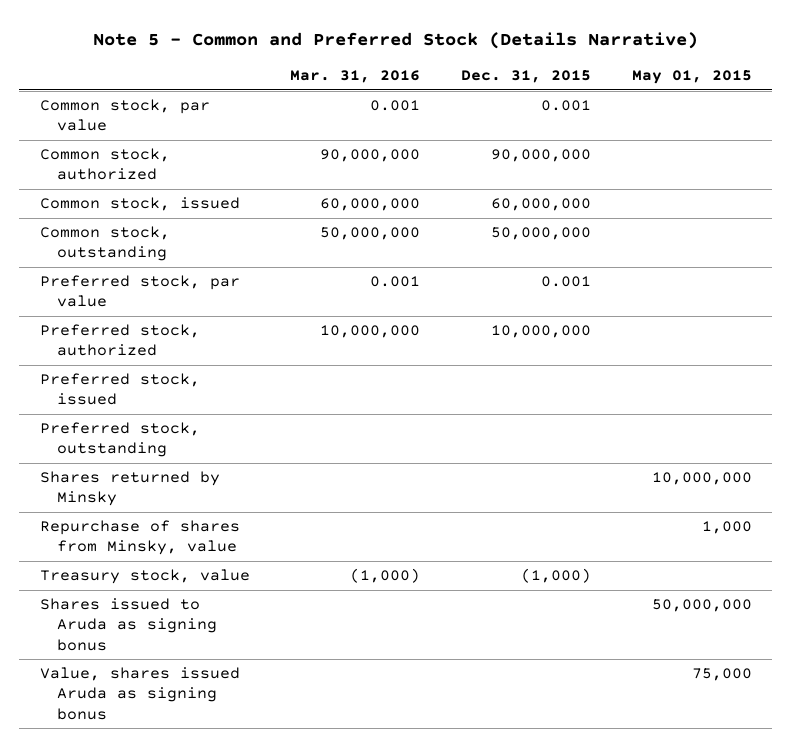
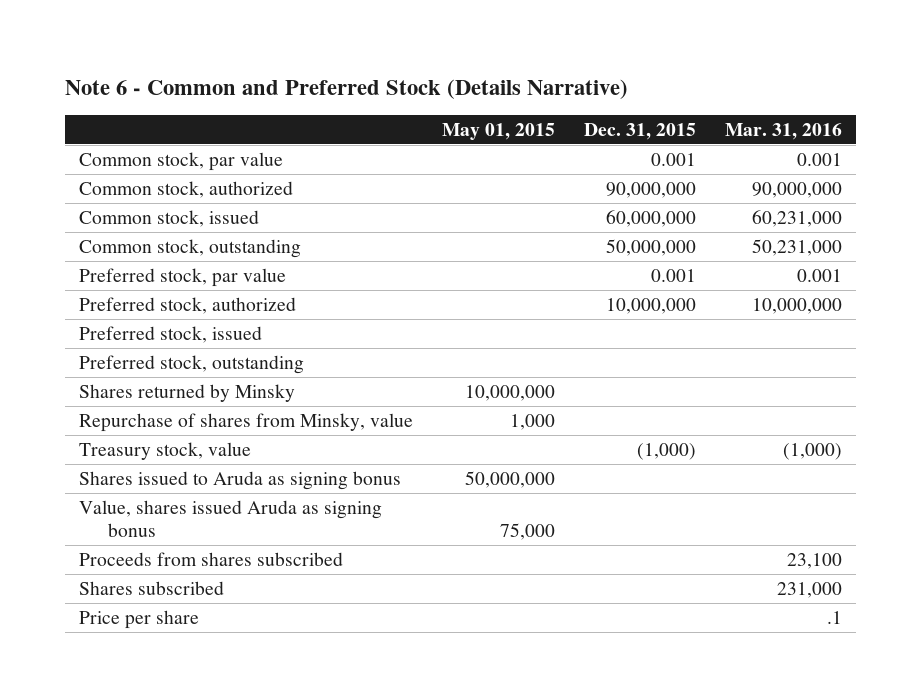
- Note 5 - Common and Preferred Stock (Details Narrative)
+ Note 6 - Common and Preferred Stock (Details Narrative)
- | Mar. 31, 2016 | Dec. 31, 2015 | May 01, 2015
+ | May 01, 2015 | Dec. 31, 2015 | Mar. 31, 2016
- Common stock, issued | 60,000,000 | 60,000,000 |
- Common stock, outstanding | 50,000,000 | 50,000,000 |
+ Common stock, issued | | 60,000,000 | 60,231,000
+ Common stock, outstanding | | 50,000,000 | 50,231,000
+ Proceeds from shares subscribed | | | 23,100
+ Shares subscribed | | | 231,000
+ Price per share | | | .1

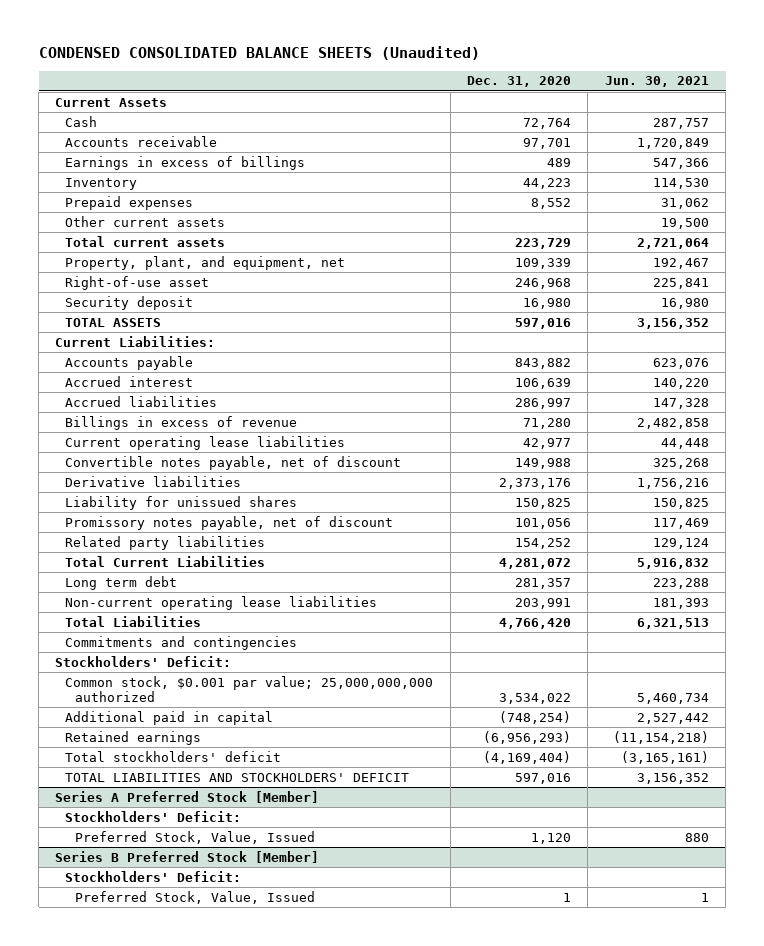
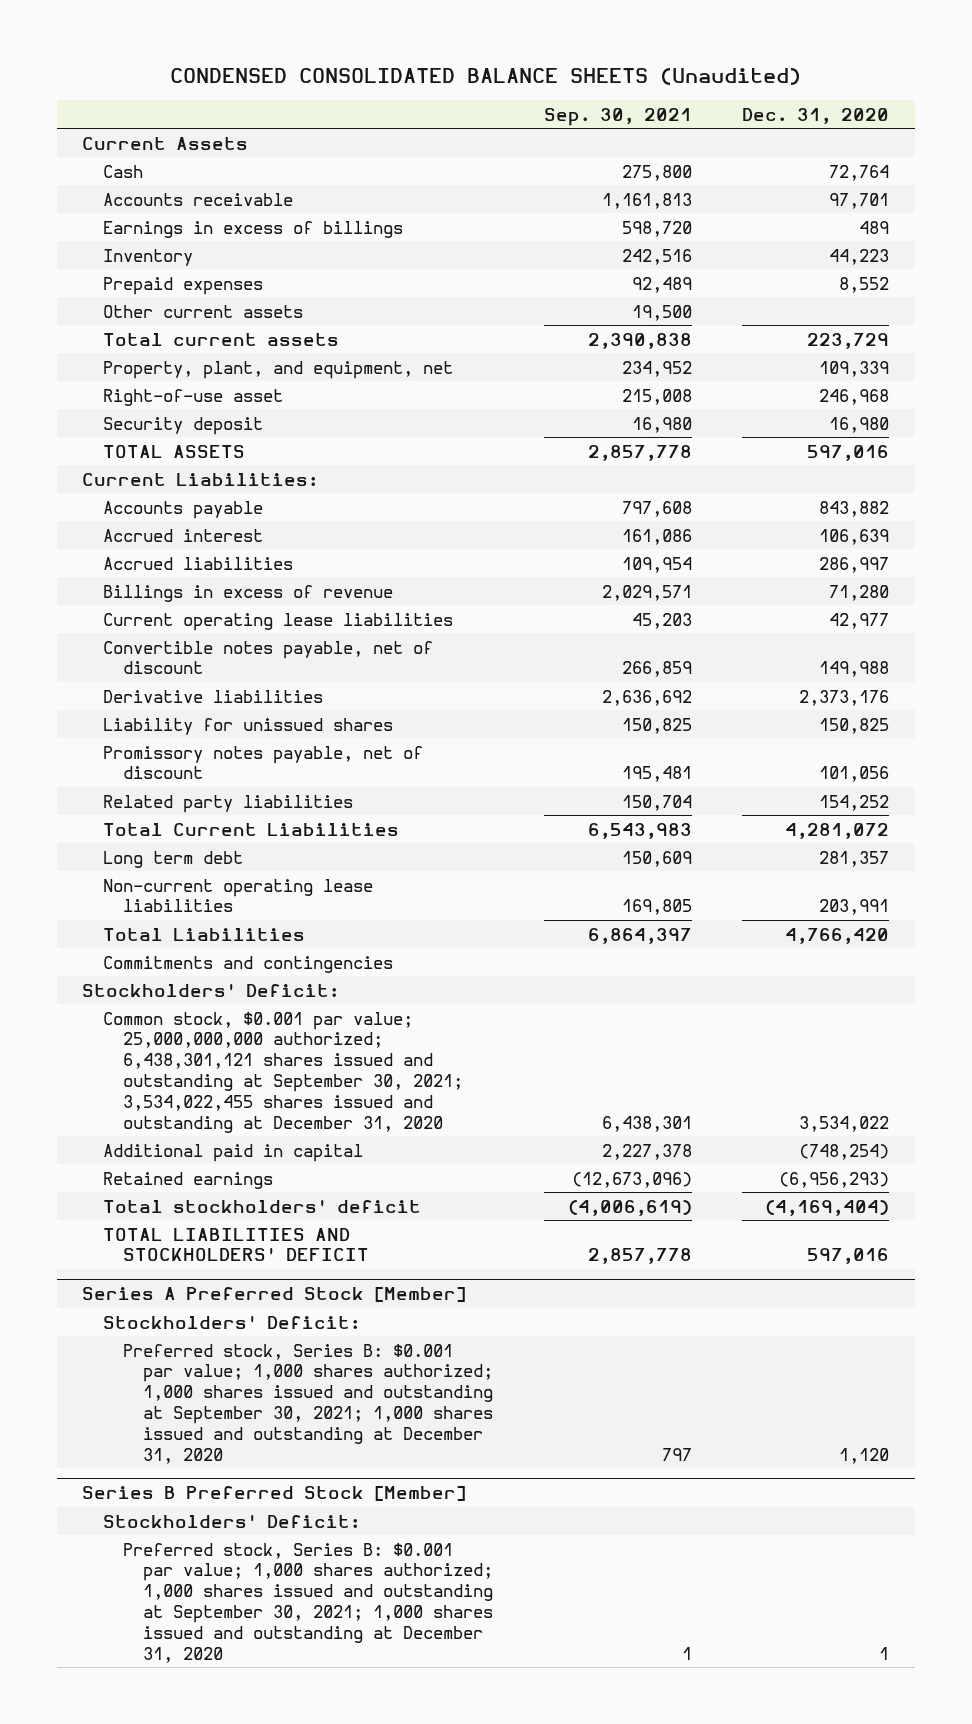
- | Dec. 31, 2020 | Jun. 30, 2021
+ | Sep. 30, 2021 | Dec. 31, 2020
- Common stock, $0.001 par value; 25,000,000,000 authorized | 3,534,022 | 5,460,734
+ Common stock, $0.001 par value; 25,000,000,000 authorized; 6,438,301,121 shares issued and outstanding at September 30, 2021; 3,534,022,455 shares issued and outstanding at December 31, 2020 | 6,438,301 | 3,534,022
@ Series A Preferred Stock [Member]
- Preferred Stock, Value, Issued | 1,120 | 880
+ Preferred stock, Series B: $0.001 par value; 1,000 shares authorized; 1,000 shares issued and outstanding at September 30, 2021; 1,000 shares issued and outstanding at December 31, 2020 | 797 | 1,120
@ Series B Preferred Stock [Member]
- Preferred Stock, Value, Issued | 1 | 1
+ Preferred stock, Series B: $0.001 par value; 1,000 shares authorized; 1,000 shares issued and outstanding at September 30, 2021; 1,000 shares issued and outstanding at December 31, 2020 | 1 | 1

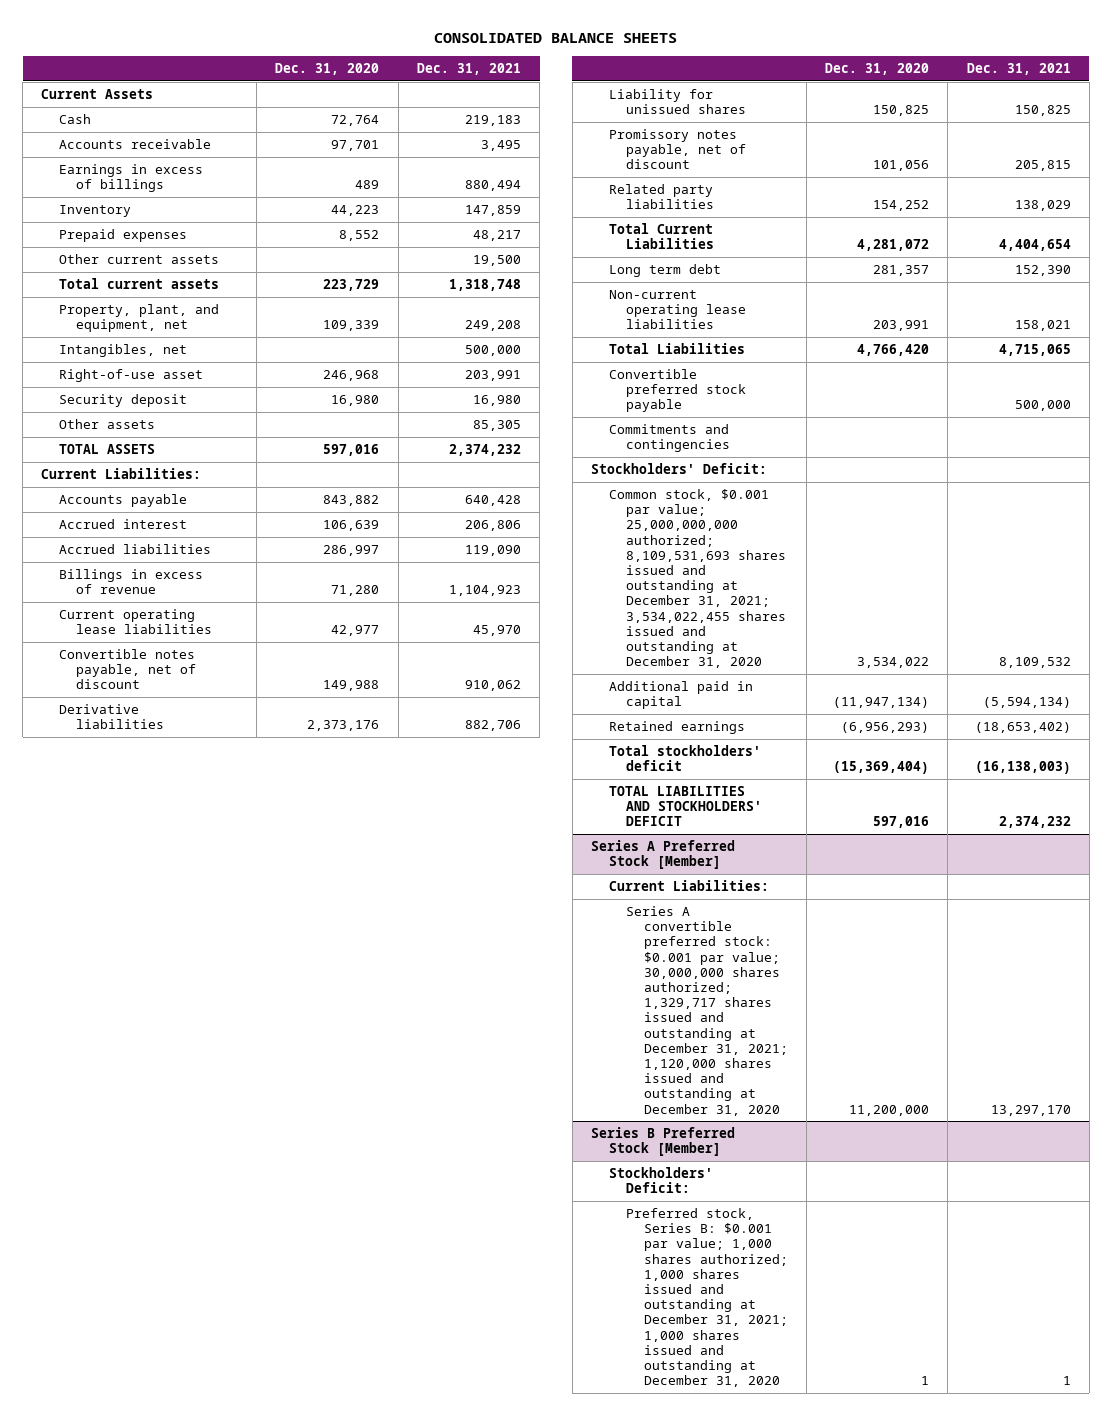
- CONDENSED CONSOLIDATED BALANCE SHEETS (Unaudited)
+ CONSOLIDATED BALANCE SHEETS
- | Sep. 30, 2021 | Dec. 31, 2020
+ | Dec. 31, 2020 | Dec. 31, 2021
+ Intangibles, net | | 500,000
+ Other assets | | 85,305
+ Convertible preferred stock payable | | 500,000
- Common stock, $0.001 par value; 25,000,000,000 authorized; 6,438,301,121 shares issued and outstanding at September 30, 2021; 3,534,022,455 shares issued and outstanding at December 31, 2020 | 6,438,301 | 3,534,022
- Additional paid in capital | 2,227,378 | (748,254)
+ Common stock, $0.001 par value; 25,000,000,000 authorized; 8,109,531,693 shares issued and outstanding at December 31, 2021; 3,534,022,455 shares issued and outstanding at December 31, 2020 | 3,534,022 | 8,109,532
+ Additional paid in capital | (11,947,134) | (5,594,134)
- Total stockholders' deficit | (4,006,619) | (4,169,404)
+ Total stockholders' deficit | (15,369,404) | (16,138,003)
@ Series A Preferred Stock [Member]
- Stockholders' Deficit:
- Preferred stock, Series B: $0.001 par value; 1,000 shares authorized; 1,000 shares issued and outstanding at September 30, 2021; 1,000 shares issued and outstanding at December 31, 2020 | 797 | 1,120
+ Current Liabilities:
+ Series A convertible preferred stock: $0.001 par value; 30,000,000 shares authorized; 1,329,717 shares issued and outstanding at December 31, 2021; 1,120,000 shares issued and outstanding at December 31, 2020 | 11,200,000 | 13,297,170
@ Series B Preferred Stock [Member]
- Preferred stock, Series B: $0.001 par value; 1,000 shares authorized; 1,000 shares issued and outstanding at September 30, 2021; 1,000 shares issued and outstanding at December 31, 2020 | 1 | 1
+ Preferred stock, Series B: $0.001 par value; 1,000 shares authorized; 1,000 shares issued and outstanding at December 31, 2021; 1,000 shares issued and outstanding at December 31, 2020 | 1 | 1

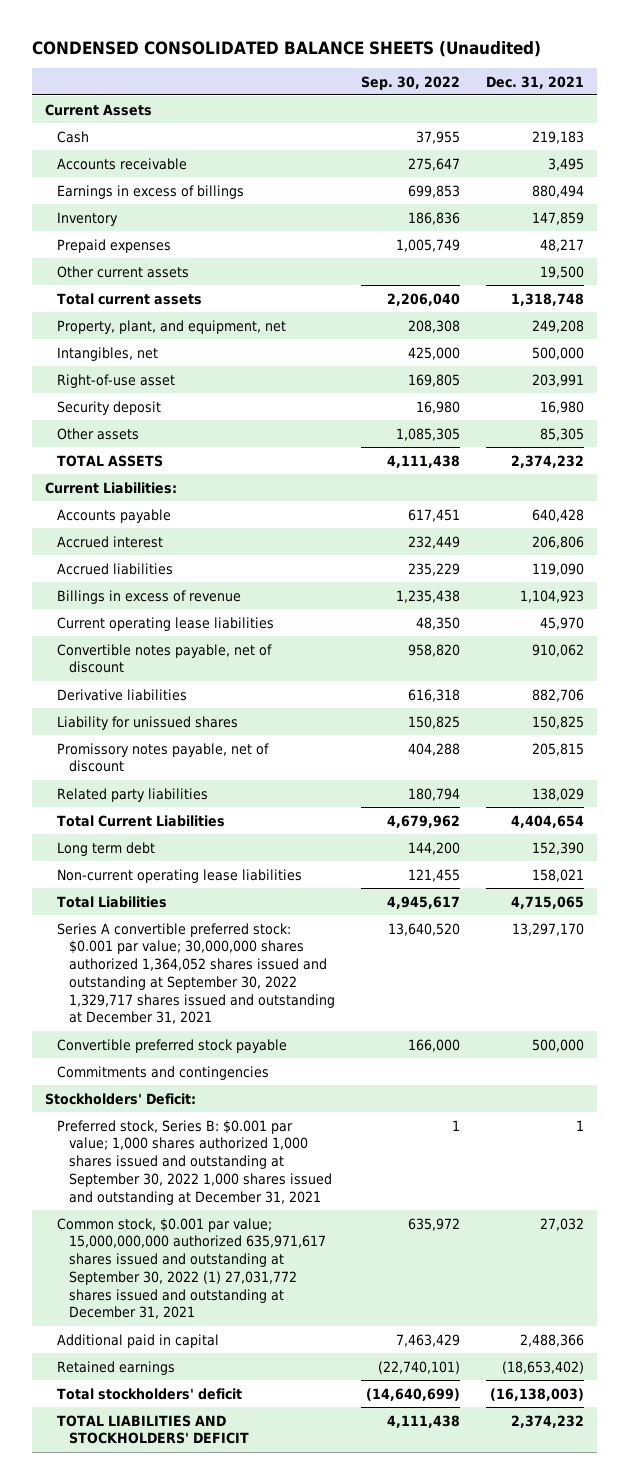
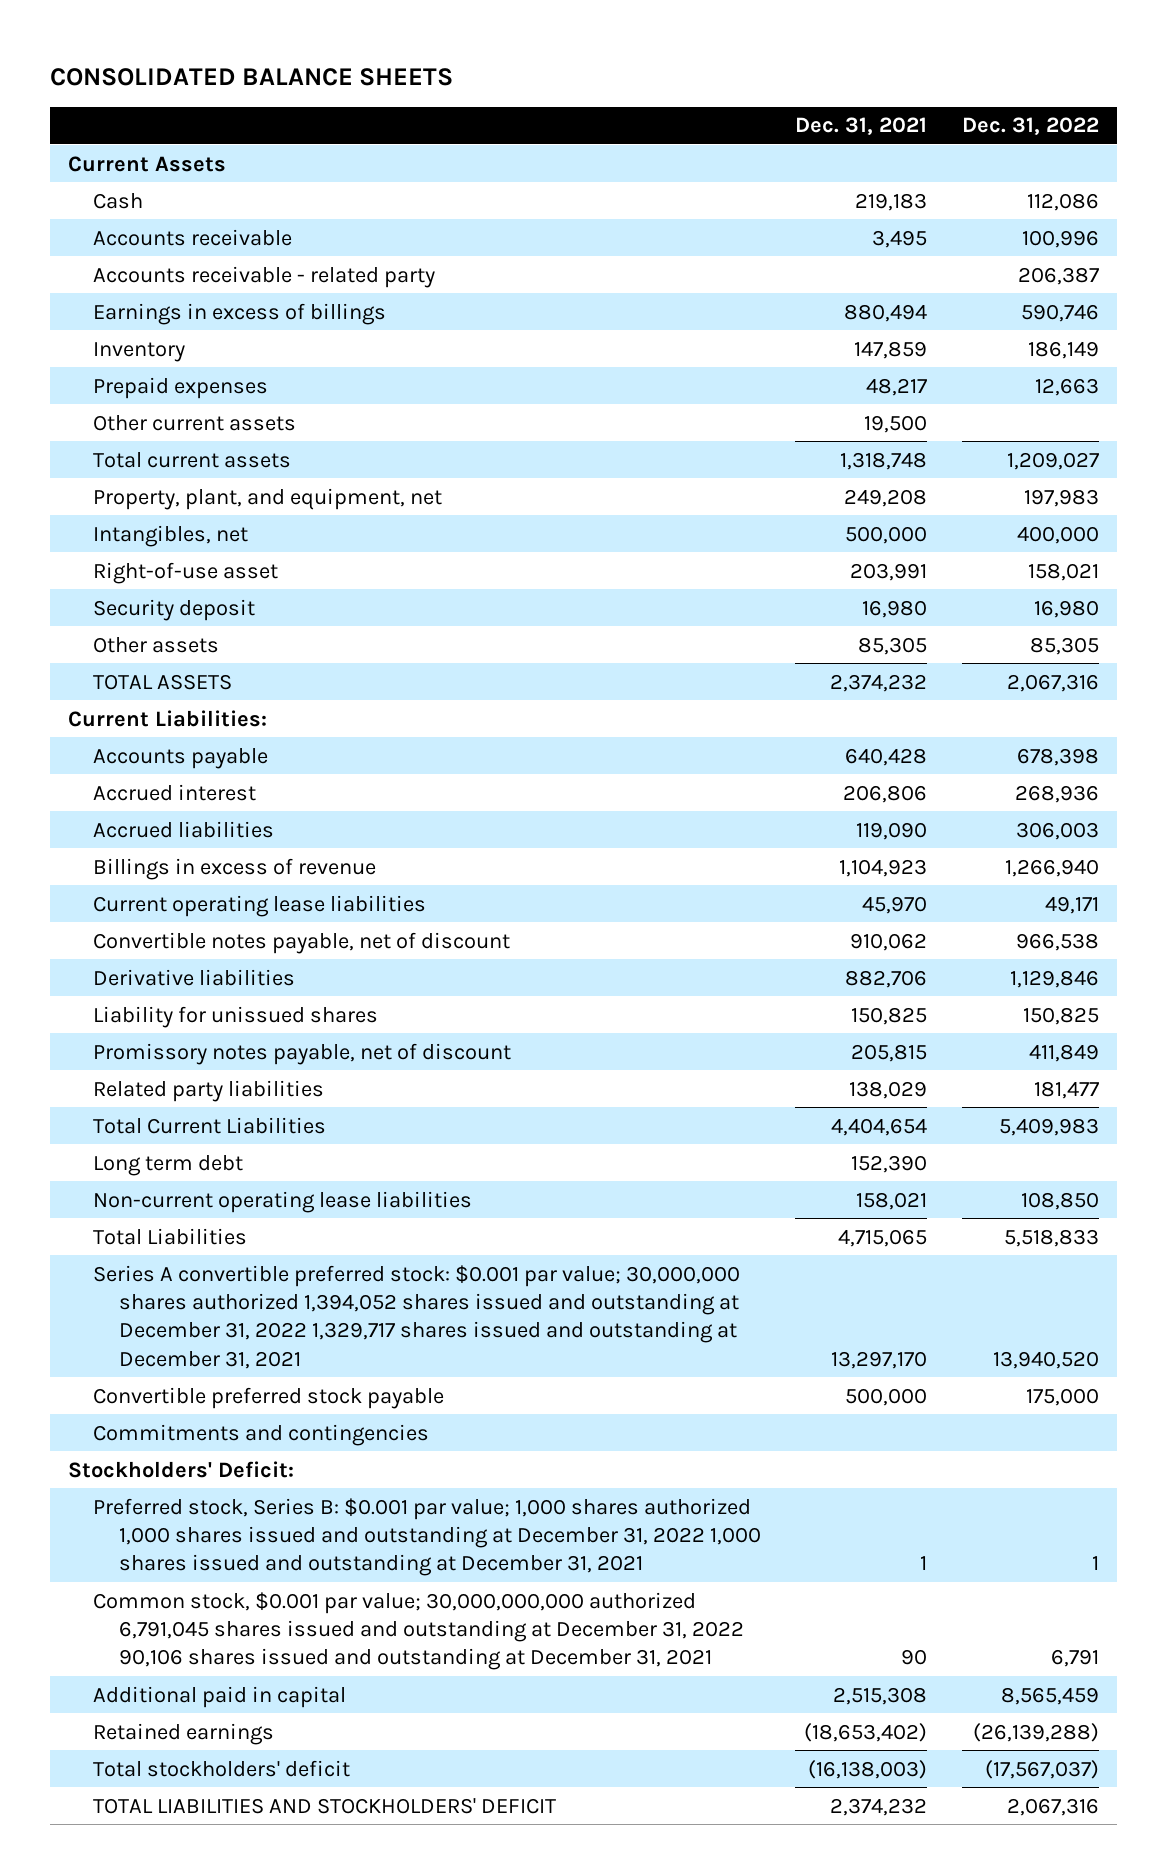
- CONDENSED CONSOLIDATED BALANCE SHEETS (Unaudited)
+ CONSOLIDATED BALANCE SHEETS
- | Sep. 30, 2022 | Dec. 31, 2021
+ | Dec. 31, 2021 | Dec. 31, 2022
+ Accounts receivable - related party | | 206,387
- Series A convertible preferred stock: $0.001 par value; 30,000,000 shares authorized 1,364,052 shares issued and outstanding at September 30, 2022 1,329,717 shares issued and outstanding at December 31, 2021 | 13,640,520 | 13,297,170
+ Series A convertible preferred stock: $0.001 par value; 30,000,000 shares authorized 1,394,052 shares issued and outstanding at December 31, 2022 1,329,717 shares issued and outstanding at December 31, 2021 | 13,297,170 | 13,940,520
- Preferred stock, Series B: $0.001 par value; 1,000 shares authorized 1,000 shares issued and outstanding at September 30, 2022 1,000 shares issued and outstanding at December 31, 2021 | 1 | 1
- Common stock, $0.001 par value; 15,000,000,000 authorized 635,971,617 shares issued and outstanding at September 30, 2022 (1) 27,031,772 shares issued and outstanding at December 31, 2021 | 635,972 | 27,032
- Additional paid in capital | 7,463,429 | 2,488,366
+ Preferred stock, Series B: $0.001 par value; 1,000 shares authorized 1,000 shares issued and outstanding at December 31, 2022 1,000 shares issued and outstanding at December 31, 2021 | 1 | 1
+ Common stock, $0.001 par value; 30,000,000,000 authorized 6,791,045 shares issued and outstanding at December 31, 2022 90,106 shares issued and outstanding at December 31, 2021 | 90 | 6,791
+ Additional paid in capital | 2,515,308 | 8,565,459

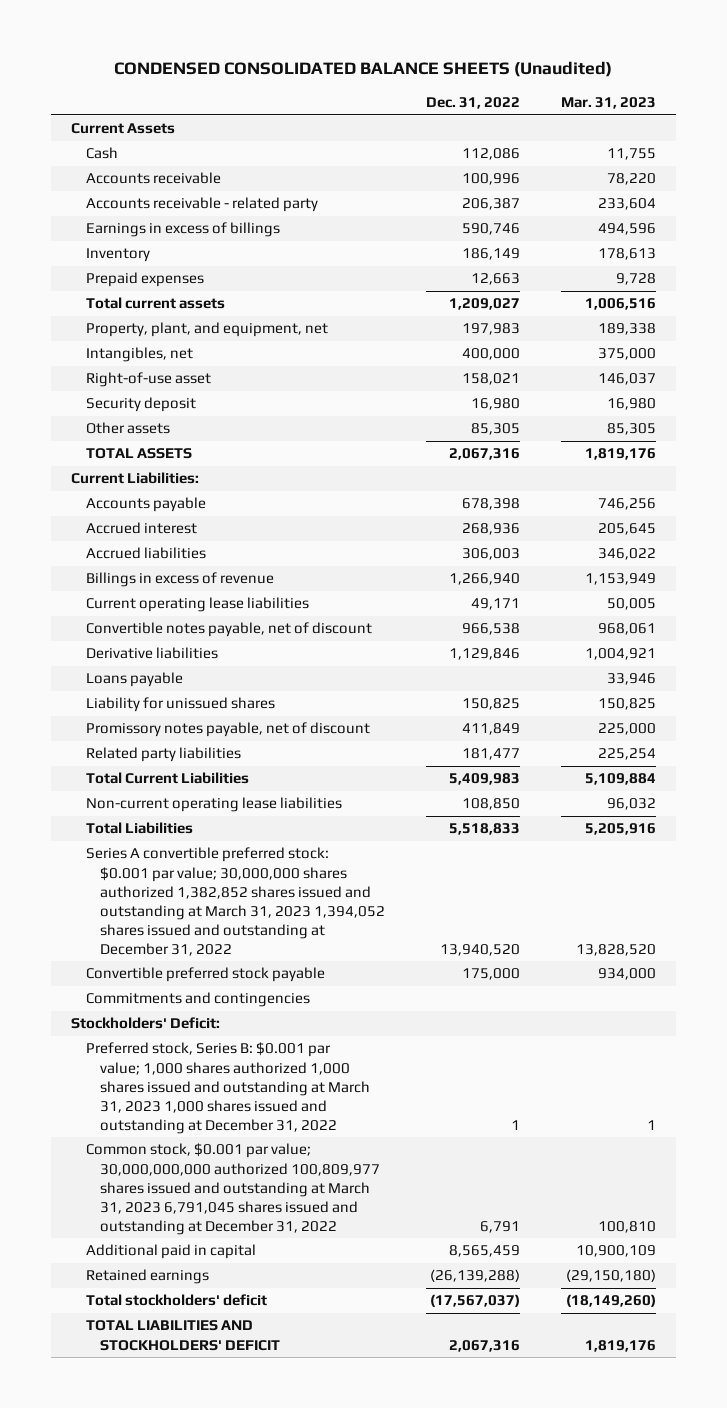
- CONSOLIDATED BALANCE SHEETS
+ CONDENSED CONSOLIDATED BALANCE SHEETS (Unaudited)
- | Dec. 31, 2021 | Dec. 31, 2022
+ | Dec. 31, 2022 | Mar. 31, 2023
- Other current assets | 19,500 |
+ Loans payable | | 33,946
- Long term debt | 152,390 |
- Series A convertible preferred stock: $0.001 par value; 30,000,000 shares authorized 1,394,052 shares issued and outstanding at December 31, 2022 1,329,717 shares issued and outstanding at December 31, 2021 | 13,297,170 | 13,940,520
+ Series A convertible preferred stock: $0.001 par value; 30,000,000 shares authorized 1,382,852 shares issued and outstanding at March 31, 2023 1,394,052 shares issued and outstanding at December 31, 2022 | 13,940,520 | 13,828,520
- Preferred stock, Series B: $0.001 par value; 1,000 shares authorized 1,000 shares issued and outstanding at December 31, 2022 1,000 shares issued and outstanding at December 31, 2021 | 1 | 1
- Common stock, $0.001 par value; 30,000,000,000 authorized 6,791,045 shares issued and outstanding at December 31, 2022 90,106 shares issued and outstanding at December 31, 2021 | 90 | 6,791
+ Preferred stock, Series B: $0.001 par value; 1,000 shares authorized 1,000 shares issued and outstanding at March 31, 2023 1,000 shares issued and outstanding at December 31, 2022 | 1 | 1
+ Common stock, $0.001 par value; 30,000,000,000 authorized 100,809,977 shares issued and outstanding at March 31, 2023 6,791,045 shares issued and outstanding at December 31, 2022 | 6,791 | 100,810

